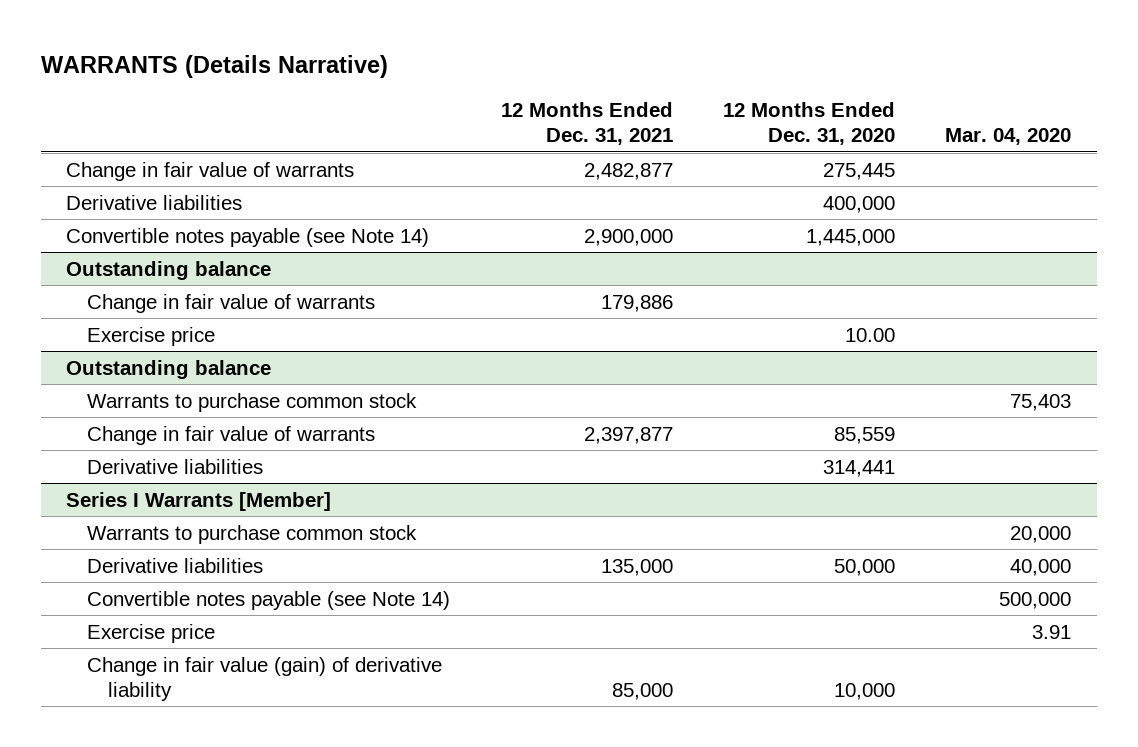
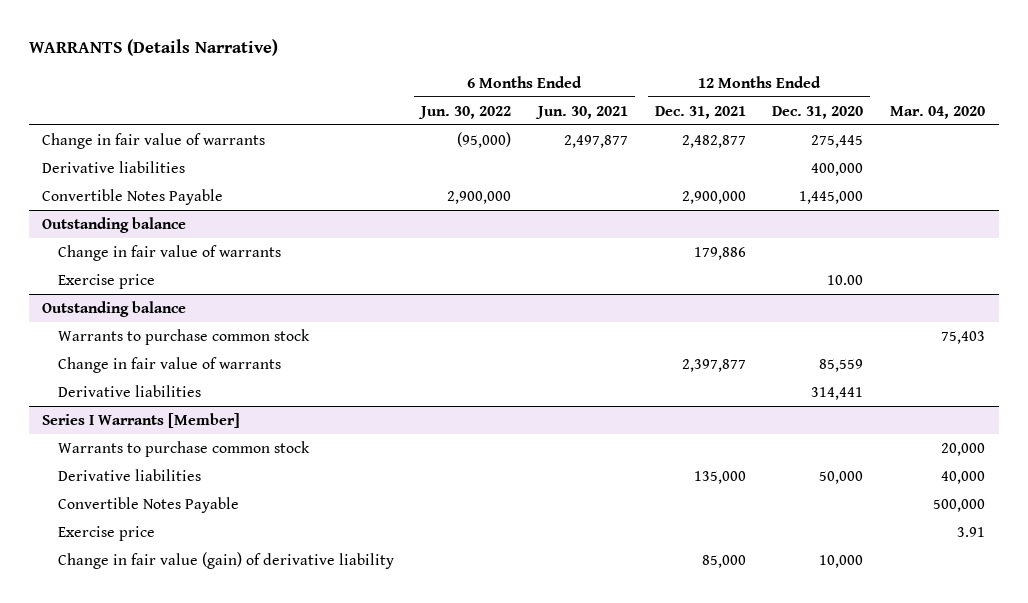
- | 12 Months Ended Dec. 31, 2021 | 12 Months Ended Dec. 31, 2020 | Mar. 04, 2020
+ | 6 Months Ended Jun. 30, 2022 | 6 Months Ended Jun. 30, 2021 | 12 Months Ended Dec. 31, 2021 | 12 Months Ended Dec. 31, 2020 | Mar. 04, 2020
- Convertible notes payable (see Note 14) | 2,900,000 | 1,445,000 |
+ Convertible Notes Payable | 2,900,000 | | 2,900,000 | 1,445,000 |
@ Series I Warrants [Member]
- Convertible notes payable (see Note 14) | | | 500,000
+ Convertible Notes Payable | | | | | 500,000

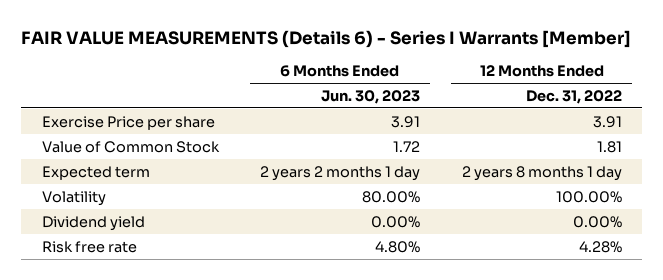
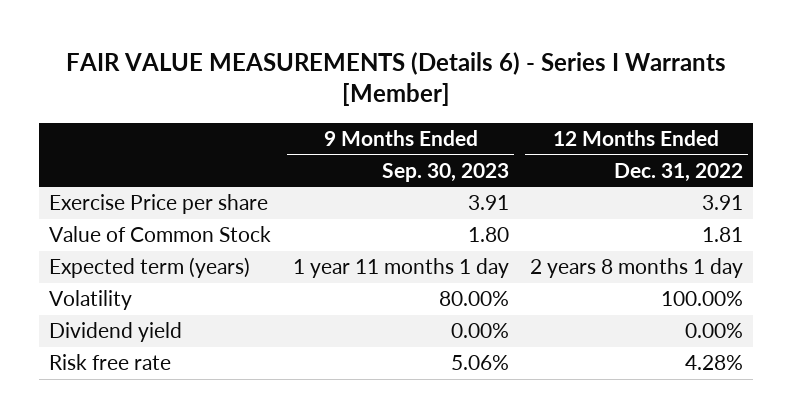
- | 6 Months Ended Jun. 30, 2023 | 12 Months Ended Dec. 31, 2022
+ | 9 Months Ended Sep. 30, 2023 | 12 Months Ended Dec. 31, 2022
- Expected term | 2 years 2 months 1 day | 2 years 8 months 1 day
+ Expected term (years) | 1 year 11 months 1 day | 2 years 8 months 1 day

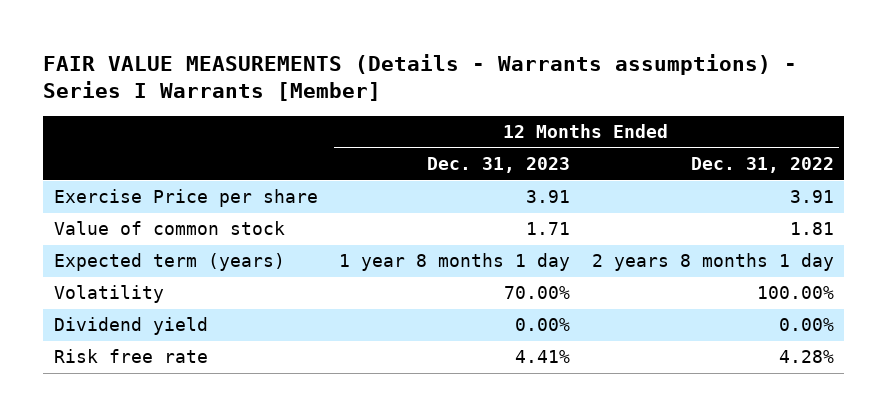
- FAIR VALUE MEASUREMENTS (Details 6) - Series I Warrants [Member]
+ FAIR VALUE MEASUREMENTS (Details - Warrants assumptions) - Series I Warrants [Member]
- | 9 Months Ended Sep. 30, 2023 | 12 Months Ended Dec. 31, 2022
+ | 12 Months Ended Dec. 31, 2023 | 12 Months Ended Dec. 31, 2022
- Value of Common Stock | 1.80 | 1.81
+ Value of common stock | 1.71 | 1.81

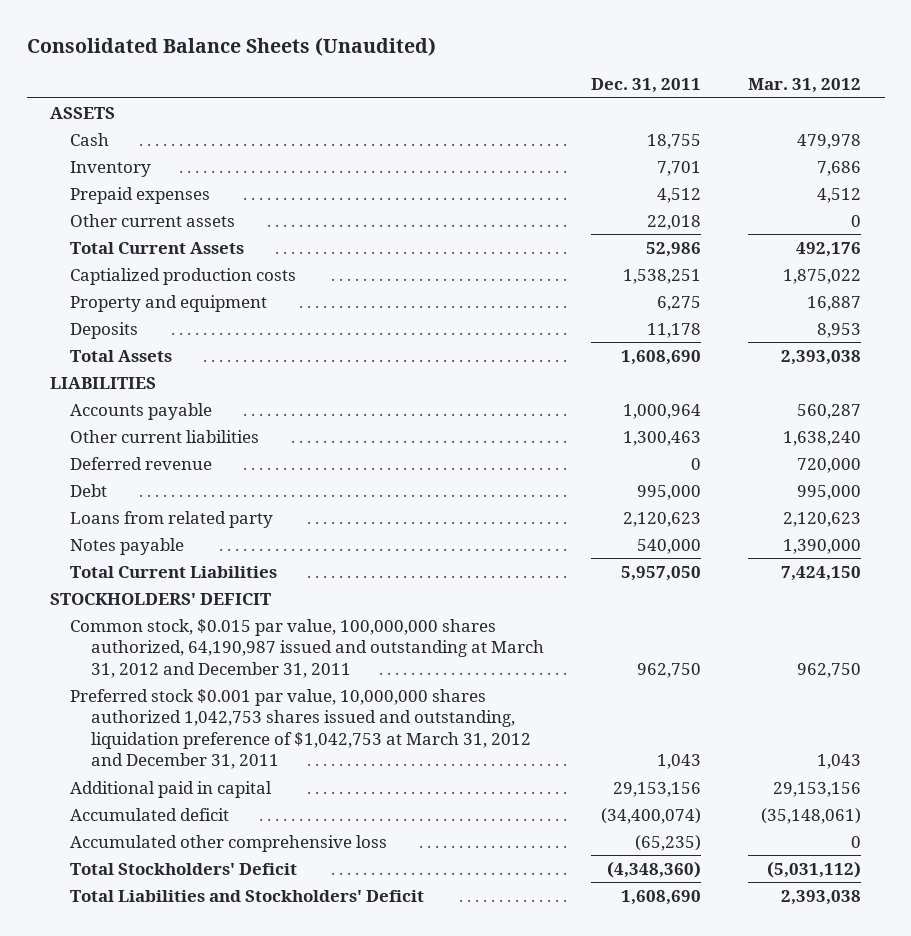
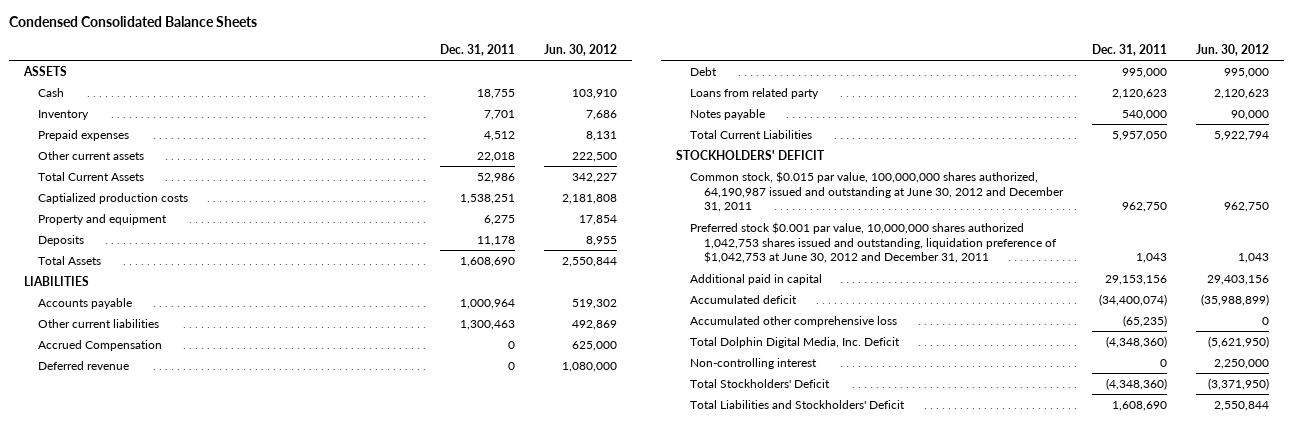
- Consolidated Balance Sheets (Unaudited)
+ Condensed Consolidated Balance Sheets
- | Dec. 31, 2011 | Mar. 31, 2012
+ | Dec. 31, 2011 | Jun. 30, 2012
+ Accrued Compensation | 0 | 625,000
- Common stock, $0.015 par value, 100,000,000 shares authorized, 64,190,987 issued and outstanding at March 31, 2012 and December 31, 2011 | 962,750 | 962,750
- Preferred stock $0.001 par value, 10,000,000 shares authorized 1,042,753 shares issued and outstanding, liquidation preference of $1,042,753 at March 31, 2012 and December 31, 2011 | 1,043 | 1,043
+ Common stock, $0.015 par value, 100,000,000 shares authorized, 64,190,987 issued and outstanding at June 30, 2012 and December 31, 2011 | 962,750 | 962,750
+ Preferred stock $0.001 par value, 10,000,000 shares authorized 1,042,753 shares issued and outstanding, liquidation preference of $1,042,753 at June 30, 2012 and December 31, 2011 | 1,043 | 1,043
+ Total Dolphin Digital Media, Inc. Deficit | (4,348,360) | (5,621,950)
+ Non-controlling interest | 0 | 2,250,000

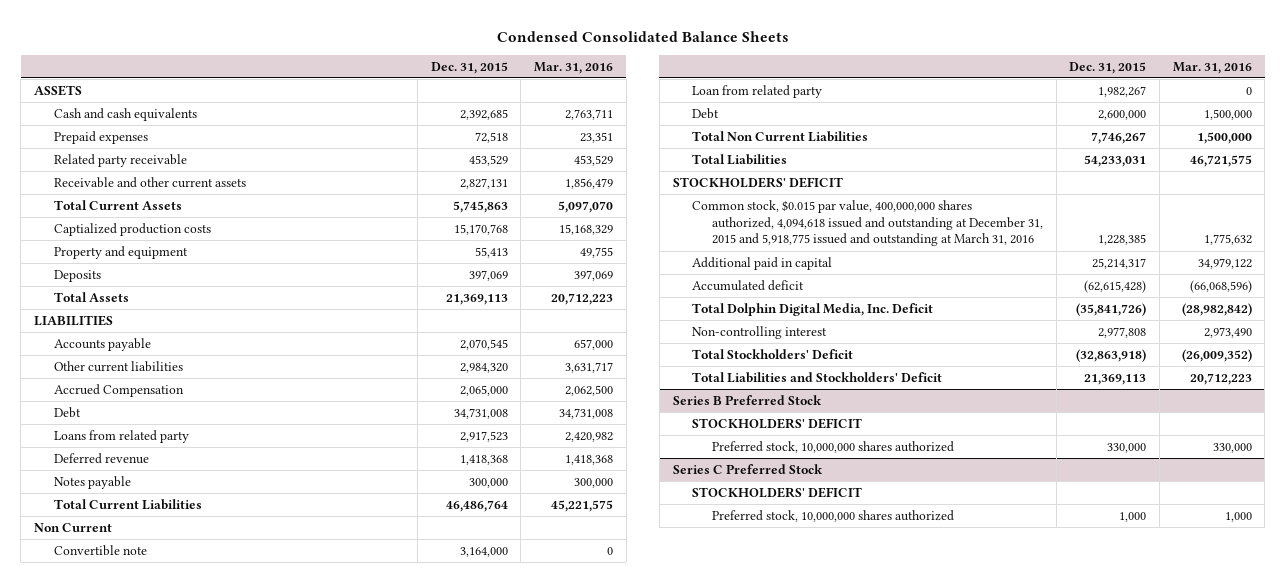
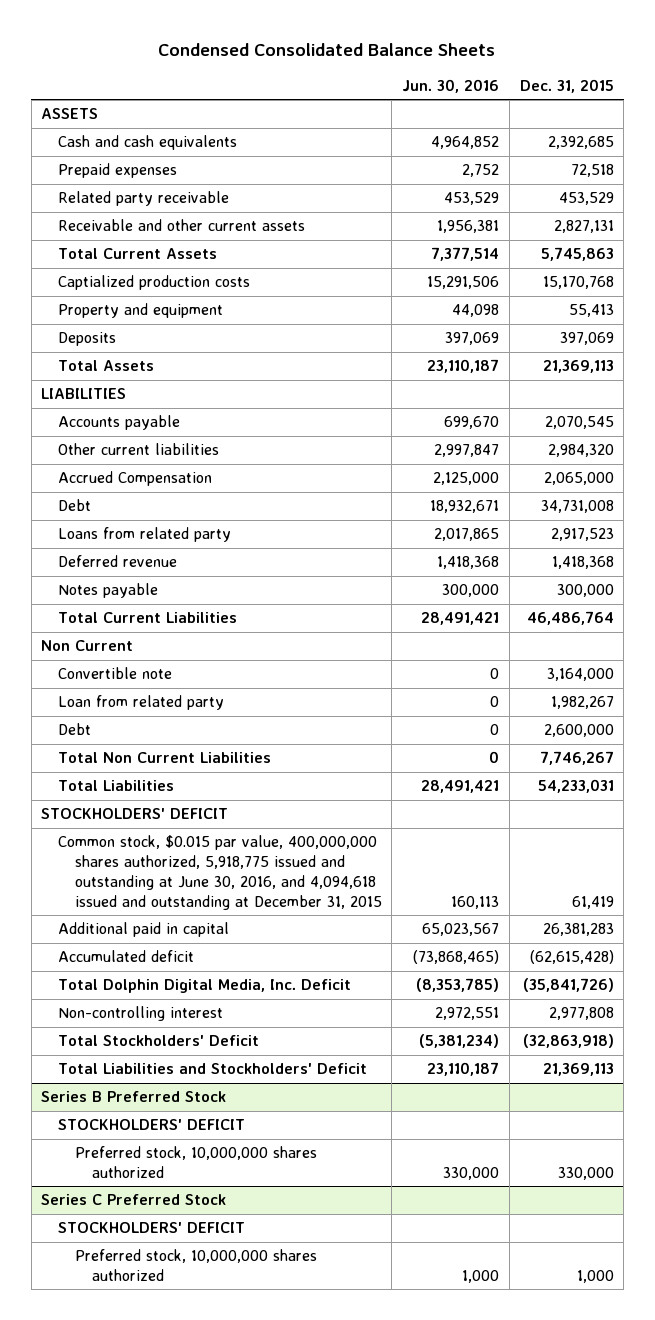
- | Dec. 31, 2015 | Mar. 31, 2016
+ | Jun. 30, 2016 | Dec. 31, 2015
- Common stock, $0.015 par value, 400,000,000 shares authorized, 4,094,618 issued and outstanding at December 31, 2015 and 5,918,775 issued and outstanding at March 31, 2016 | 1,228,385 | 1,775,632
- Additional paid in capital | 25,214,317 | 34,979,122
+ Common stock, $0.015 par value, 400,000,000 shares authorized, 5,918,775 issued and outstanding at June 30, 2016, and 4,094,618 issued and outstanding at December 31, 2015 | 160,113 | 61,419
+ Additional paid in capital | 65,023,567 | 26,381,283

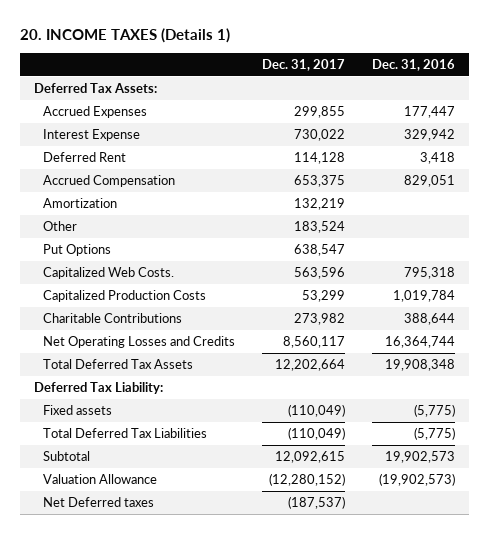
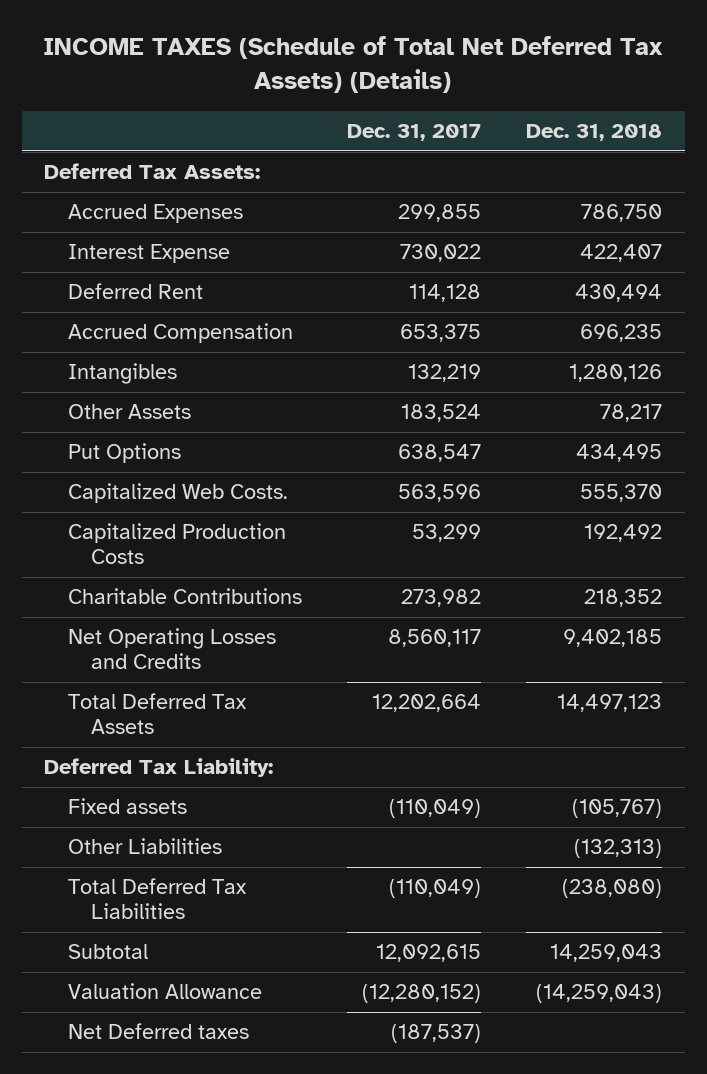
- 20. INCOME TAXES (Details 1)
+ INCOME TAXES (Schedule of Total Net Deferred Tax Assets) (Details)
- | Dec. 31, 2017 | Dec. 31, 2016
+ | Dec. 31, 2017 | Dec. 31, 2018
- Amortization | 132,219 |
- Other | 183,524 |
+ Intangibles | 132,219 | 1,280,126
+ Other Assets | 183,524 | 78,217
+ Other Liabilities | | (132,313)

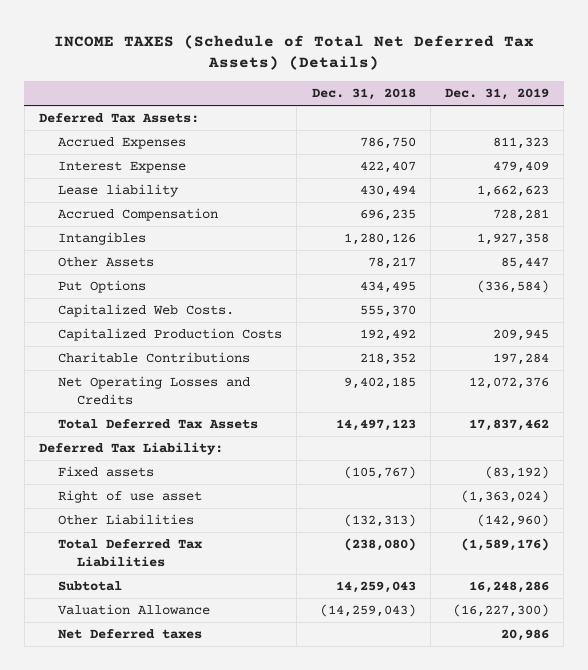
- | Dec. 31, 2017 | Dec. 31, 2018
+ | Dec. 31, 2018 | Dec. 31, 2019
- Deferred Rent | 114,128 | 430,494
+ Lease liability | 430,494 | 1,662,623
+ Right of use asset | | (1,363,024)

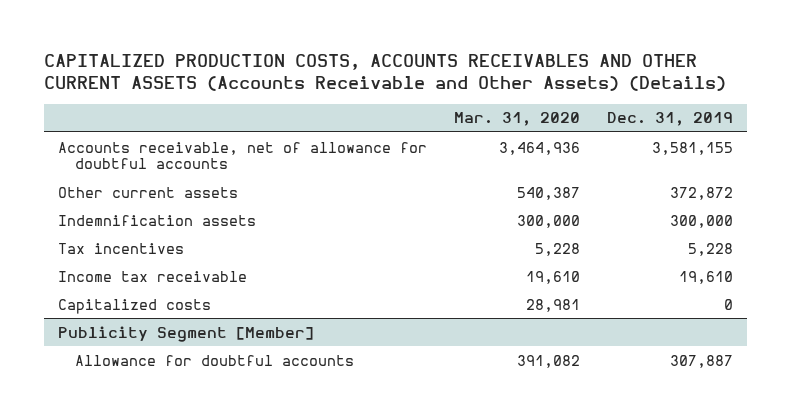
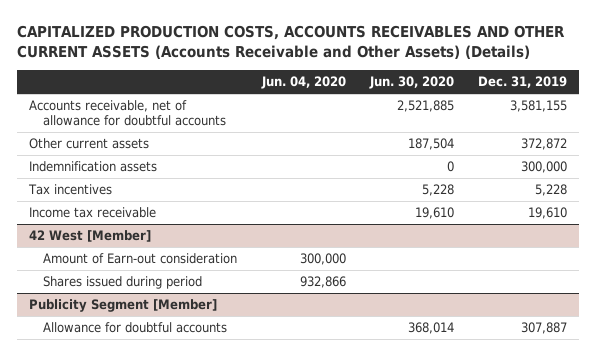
- | Mar. 31, 2020 | Dec. 31, 2019
+ | Jun. 04, 2020 | Jun. 30, 2020 | Dec. 31, 2019
- Capitalized costs | 28,981 | 0
+ 42 West [Member]
+ Amount of Earn-out consideration | 300,000 | |
+ Shares issued during period | 932,866 | |

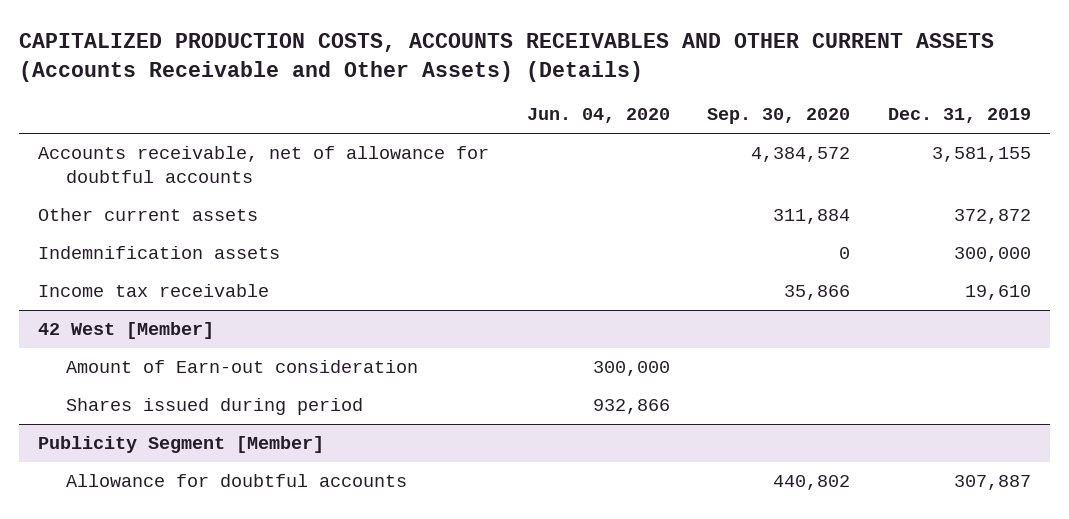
- | Jun. 04, 2020 | Jun. 30, 2020 | Dec. 31, 2019
+ | Jun. 04, 2020 | Sep. 30, 2020 | Dec. 31, 2019
- Tax incentives | | 5,228 | 5,228

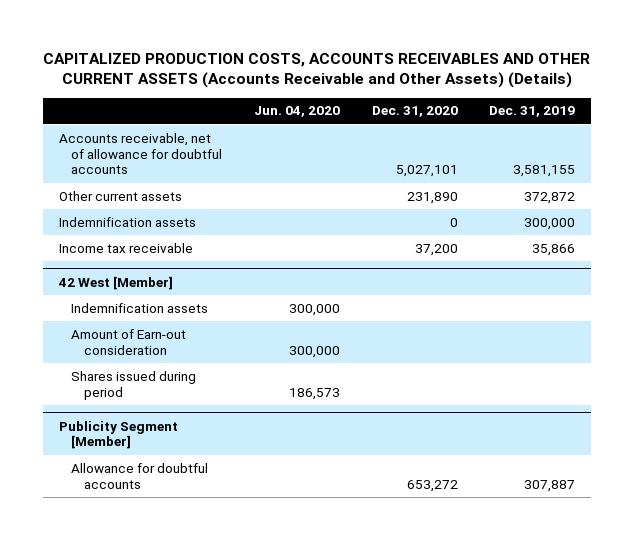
- | Jun. 04, 2020 | Sep. 30, 2020 | Dec. 31, 2019
+ | Jun. 04, 2020 | Dec. 31, 2020 | Dec. 31, 2019
- Income tax receivable | | 35,866 | 19,610
+ Income tax receivable | | 37,200 | 35,866
@ 42 West [Member]
+ Indemnification assets | 300,000 | |
- Shares issued during period | 932,866 | |
+ Shares issued during period | 186,573 | |

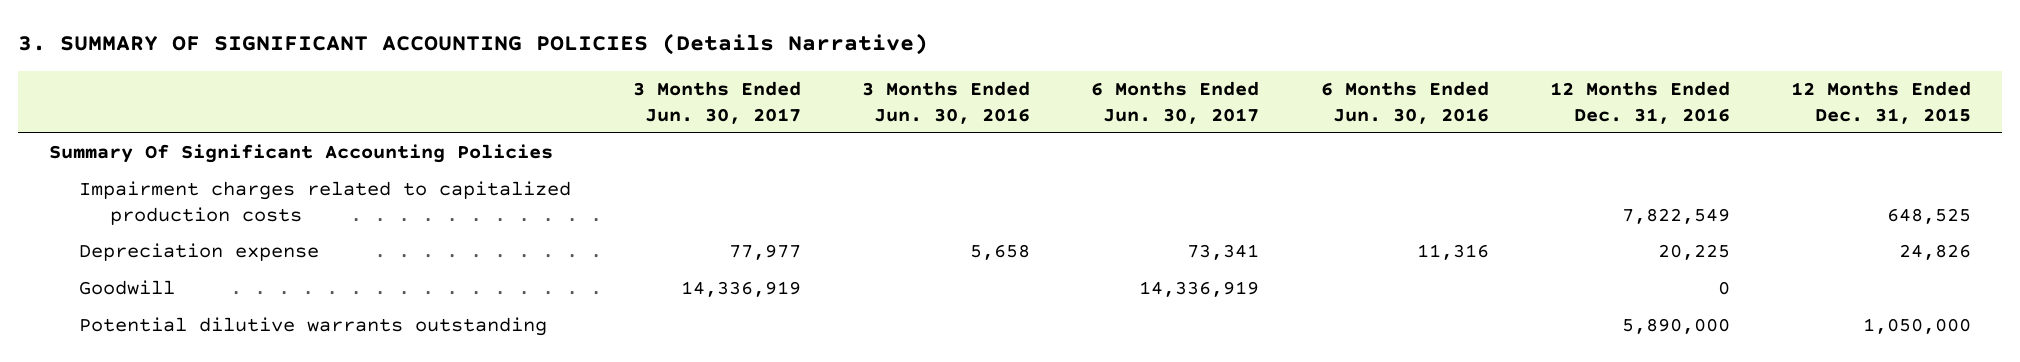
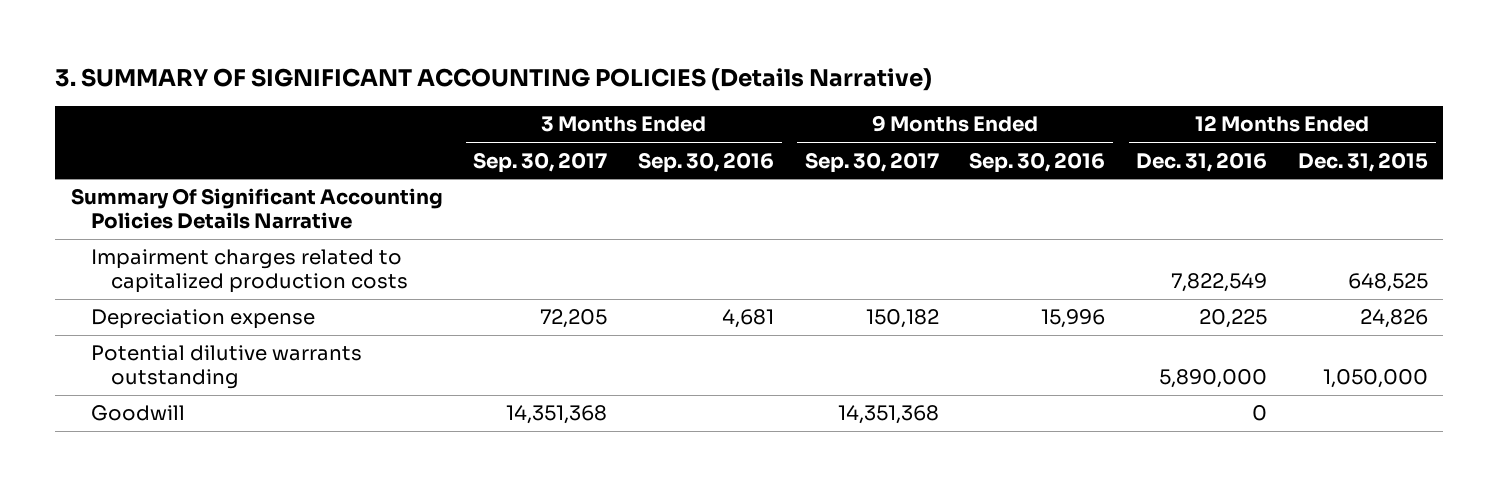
- | 3 Months Ended Jun. 30, 2017 | 3 Months Ended Jun. 30, 2016 | 6 Months Ended Jun. 30, 2017 | 6 Months Ended Jun. 30, 2016 | 12 Months Ended Dec. 31, 2016 | 12 Months Ended Dec. 31, 2015
+ | 3 Months Ended Sep. 30, 2017 | 3 Months Ended Sep. 30, 2016 | 9 Months Ended Sep. 30, 2017 | 9 Months Ended Sep. 30, 2016 | 12 Months Ended Dec. 31, 2016 | 12 Months Ended Dec. 31, 2015
- Summary Of Significant Accounting Policies
+ Summary Of Significant Accounting Policies Details Narrative
moved down: Goodwill | 14,351,368 | | 14,351,368 | | 0 |

